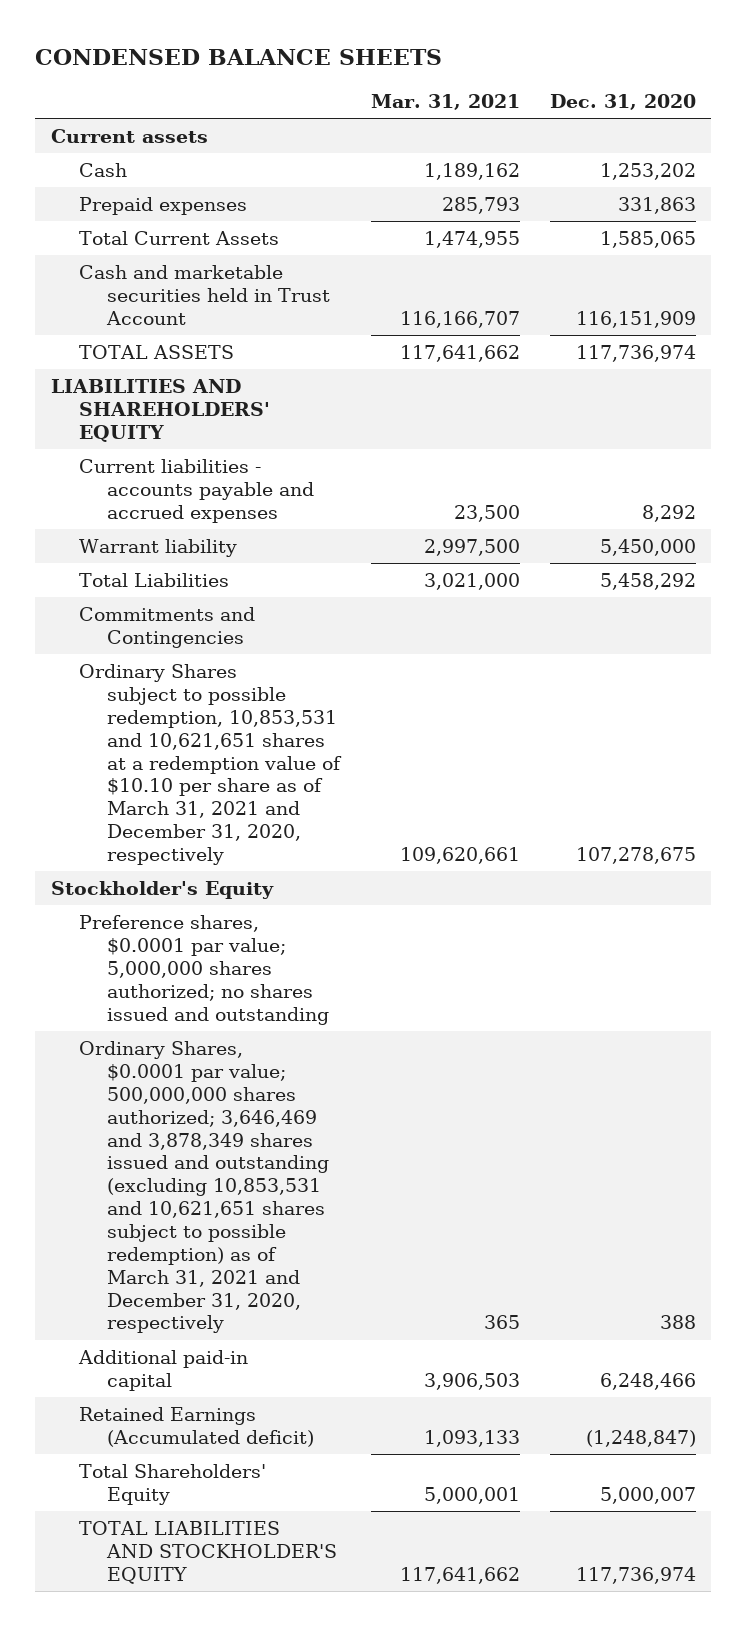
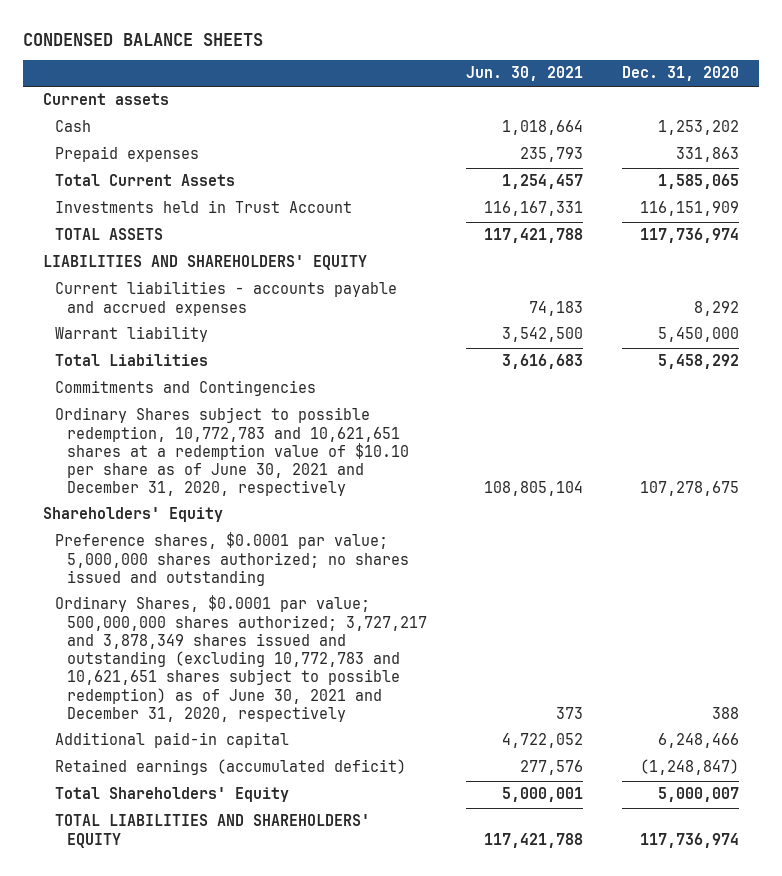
- | Mar. 31, 2021 | Dec. 31, 2020
+ | Jun. 30, 2021 | Dec. 31, 2020
- Cash and marketable securities held in Trust Account | 116,166,707 | 116,151,909
+ Investments held in Trust Account | 116,167,331 | 116,151,909
- Ordinary Shares subject to possible redemption, 10,853,531 and 10,621,651 shares at a redemption value of $10.10 per share as of March 31, 2021 and December 31, 2020, respectively | 109,620,661 | 107,278,675
- Stockholder's Equity
+ Ordinary Shares subject to possible redemption, 10,772,783 and 10,621,651 shares at a redemption value of $10.10 per share as of June 30, 2021 and December 31, 2020, respectively | 108,805,104 | 107,278,675
+ Shareholders' Equity
- Ordinary Shares, $0.0001 par value; 500,000,000 shares authorized; 3,646,469 and 3,878,349 shares issued and outstanding (excluding 10,853,531 and 10,621,651 shares subject to possible redemption) as of March 31, 2021 and December 31, 2020, respectively | 365 | 388
+ Ordinary Shares, $0.0001 par value; 500,000,000 shares authorized; 3,727,217 and 3,878,349 shares issued and outstanding (excluding 10,772,783 and 10,621,651 shares subject to possible redemption) as of June 30, 2021 and December 31, 2020, respectively | 373 | 388
- Retained Earnings (Accumulated deficit) | 1,093,133 | (1,248,847)
+ Retained earnings (accumulated deficit) | 277,576 | (1,248,847)
- TOTAL LIABILITIES AND STOCKHOLDER'S EQUITY | 117,641,662 | 117,736,974
+ TOTAL LIABILITIES AND SHAREHOLDERS' EQUITY | 117,421,788 | 117,736,974

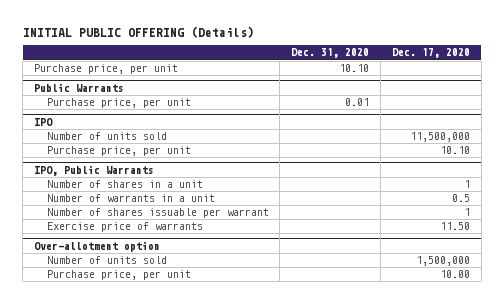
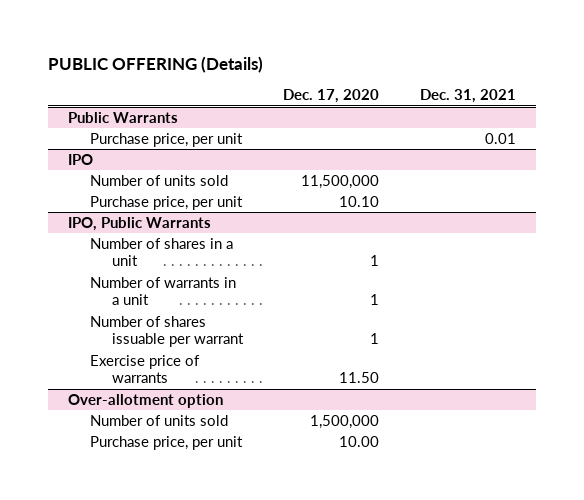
- INITIAL PUBLIC OFFERING (Details)
+ PUBLIC OFFERING (Details)
- | Dec. 31, 2020 | Dec. 17, 2020
+ | Dec. 17, 2020 | Dec. 31, 2021
- Purchase price, per unit | 10.10 |
@ IPO, Public Warrants
- Number of warrants in a unit | | 0.5
+ Number of warrants in a unit | 1 |

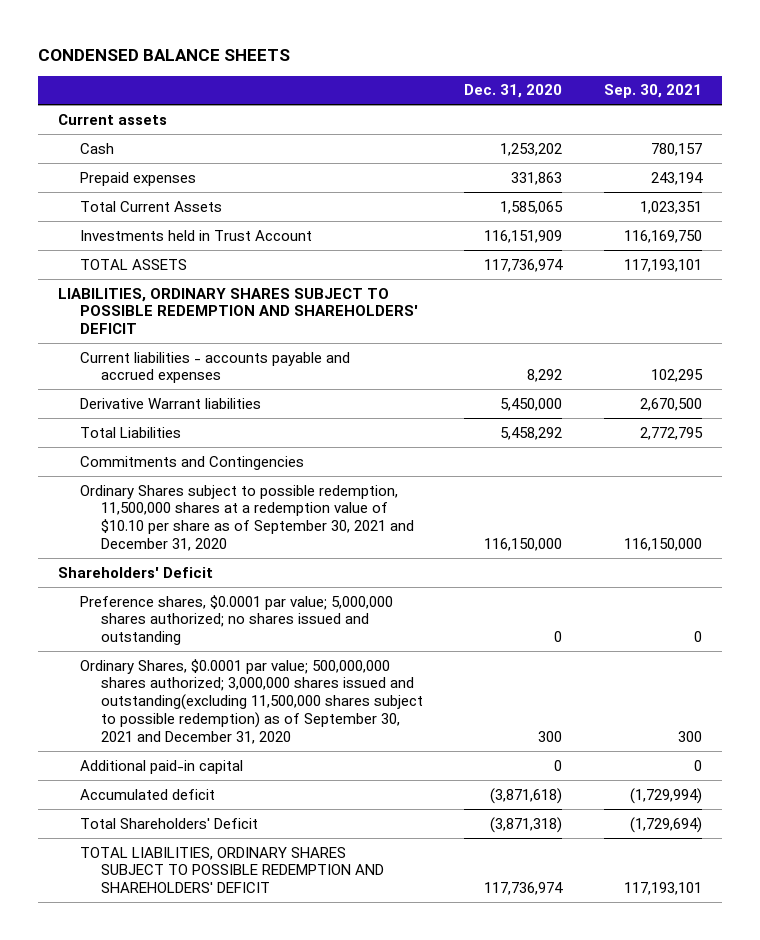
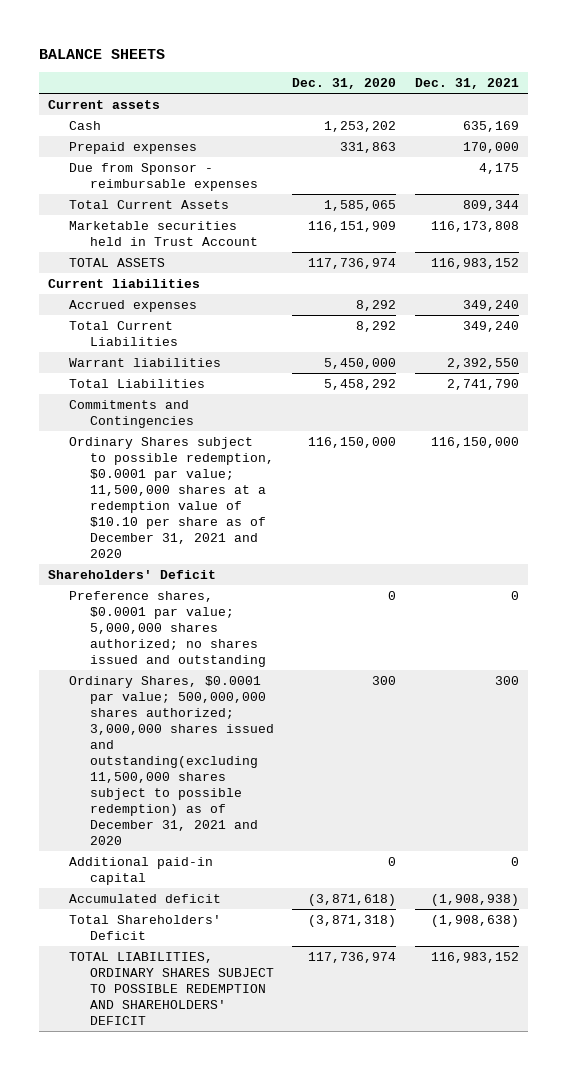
- CONDENSED BALANCE SHEETS
+ BALANCE SHEETS
- | Dec. 31, 2020 | Sep. 30, 2021
+ | Dec. 31, 2020 | Dec. 31, 2021
+ Due from Sponsor - reimbursable expenses | | 4,175
- Investments held in Trust Account | 116,151,909 | 116,169,750
+ Marketable securities held in Trust Account | 116,151,909 | 116,173,808
- LIABILITIES, ORDINARY SHARES SUBJECT TO POSSIBLE REDEMPTION AND SHAREHOLDERS' DEFICIT
- Current liabilities - accounts payable and accrued expenses | 8,292 | 102,295
- Derivative Warrant liabilities | 5,450,000 | 2,670,500
+ Current liabilities
+ Accrued expenses | 8,292 | 349,240
+ Total Current Liabilities | 8,292 | 349,240
+ Warrant liabilities | 5,450,000 | 2,392,550
- Ordinary Shares subject to possible redemption, 11,500,000 shares at a redemption value of $10.10 per share as of September 30, 2021 and December 31, 2020 | 116,150,000 | 116,150,000
+ Ordinary Shares subject to possible redemption, $0.0001 par value; 11,500,000 shares at a redemption value of $10.10 per share as of December 31, 2021 and 2020 | 116,150,000 | 116,150,000
- Ordinary Shares, $0.0001 par value; 500,000,000 shares authorized; 3,000,000 shares issued and outstanding(excluding 11,500,000 shares subject to possible redemption) as of September 30, 2021 and December 31, 2020 | 300 | 300
+ Ordinary Shares, $0.0001 par value; 500,000,000 shares authorized; 3,000,000 shares issued and outstanding(excluding 11,500,000 shares subject to possible redemption) as of December 31, 2021 and 2020 | 300 | 300

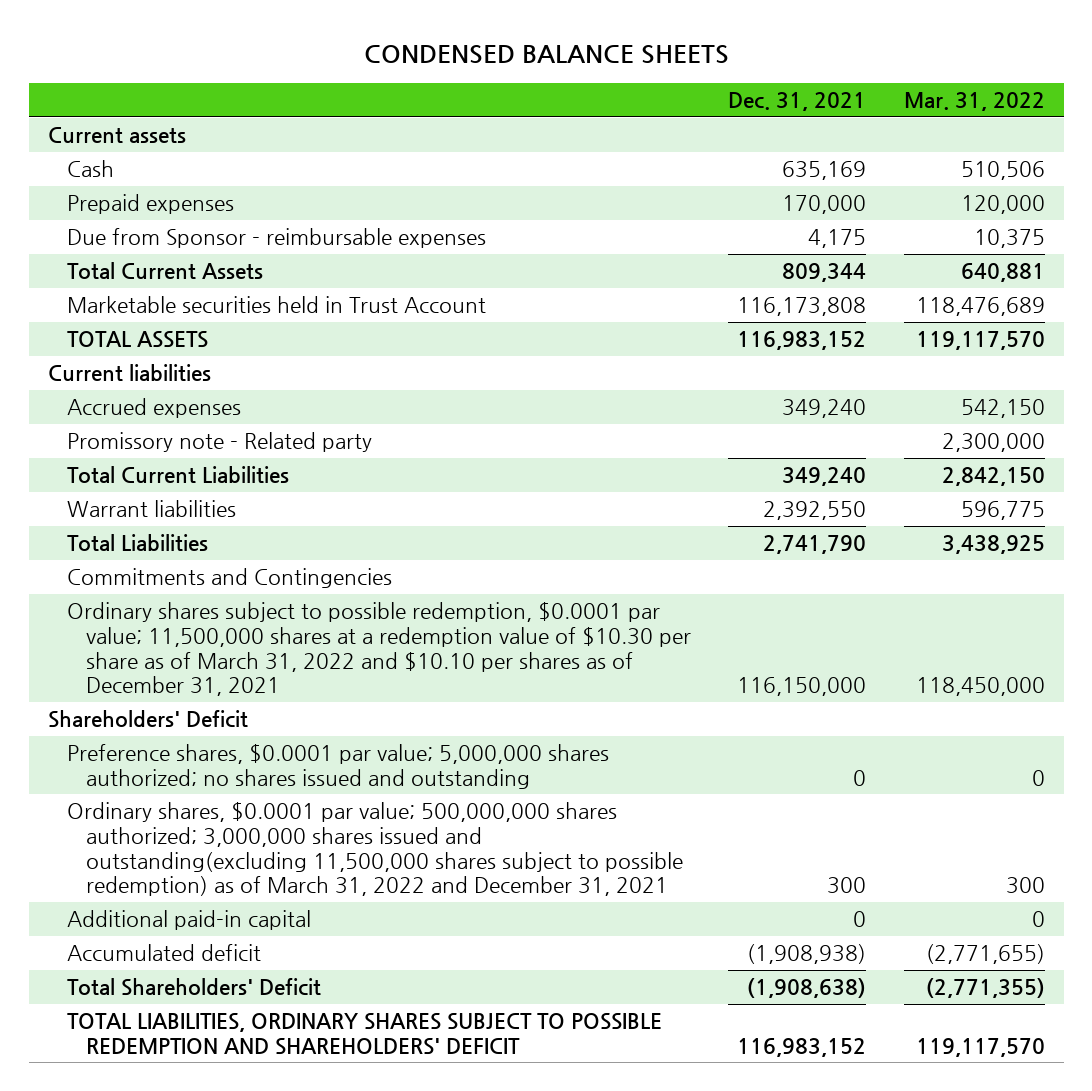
- BALANCE SHEETS
+ CONDENSED BALANCE SHEETS
- | Dec. 31, 2020 | Dec. 31, 2021
+ | Dec. 31, 2021 | Mar. 31, 2022
+ Promissory note - Related party | | 2,300,000
- Ordinary Shares subject to possible redemption, $0.0001 par value; 11,500,000 shares at a redemption value of $10.10 per share as of December 31, 2021 and 2020 | 116,150,000 | 116,150,000
+ Ordinary shares subject to possible redemption, $0.0001 par value; 11,500,000 shares at a redemption value of $10.30 per share as of March 31, 2022 and $10.10 per shares as of December 31, 2021 | 116,150,000 | 118,450,000
- Ordinary Shares, $0.0001 par value; 500,000,000 shares authorized; 3,000,000 shares issued and outstanding(excluding 11,500,000 shares subject to possible redemption) as of December 31, 2021 and 2020 | 300 | 300
+ Ordinary shares, $0.0001 par value; 500,000,000 shares authorized; 3,000,000 shares issued and outstanding(excluding 11,500,000 shares subject to possible redemption) as of March 31, 2022 and December 31, 2021 | 300 | 300

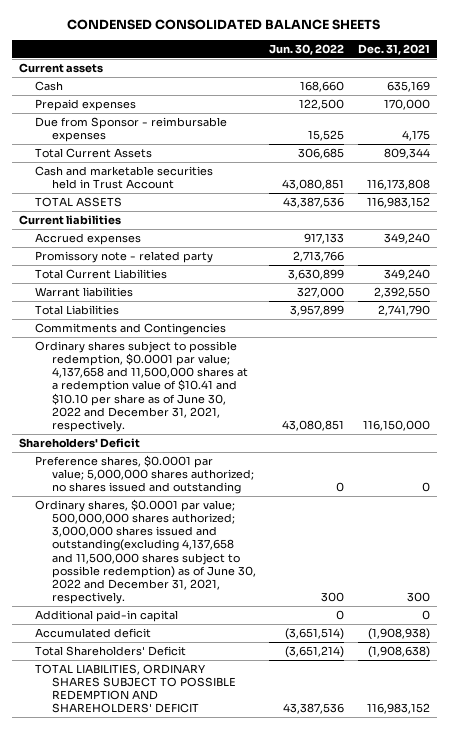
- CONDENSED BALANCE SHEETS
+ CONDENSED CONSOLIDATED BALANCE SHEETS
- | Dec. 31, 2021 | Mar. 31, 2022
+ | Jun. 30, 2022 | Dec. 31, 2021
- Marketable securities held in Trust Account | 116,173,808 | 118,476,689
+ Cash and marketable securities held in Trust Account | 43,080,851 | 116,173,808
- Promissory note - Related party | | 2,300,000
+ Promissory note - related party | 2,713,766 |
- Ordinary shares subject to possible redemption, $0.0001 par value; 11,500,000 shares at a redemption value of $10.30 per share as of March 31, 2022 and $10.10 per shares as of December 31, 2021 | 116,150,000 | 118,450,000
+ Ordinary shares subject to possible redemption, $0.0001 par value; 4,137,658 and 11,500,000 shares at a redemption value of $10.41 and $10.10 per share as of June 30, 2022 and December 31, 2021, respectively. | 43,080,851 | 116,150,000
- Ordinary shares, $0.0001 par value; 500,000,000 shares authorized; 3,000,000 shares issued and outstanding(excluding 11,500,000 shares subject to possible redemption) as of March 31, 2022 and December 31, 2021 | 300 | 300
+ Ordinary shares, $0.0001 par value; 500,000,000 shares authorized; 3,000,000 shares issued and outstanding(excluding 4,137,658 and 11,500,000 shares subject to possible redemption) as of June 30, 2022 and December 31, 2021, respectively. | 300 | 300

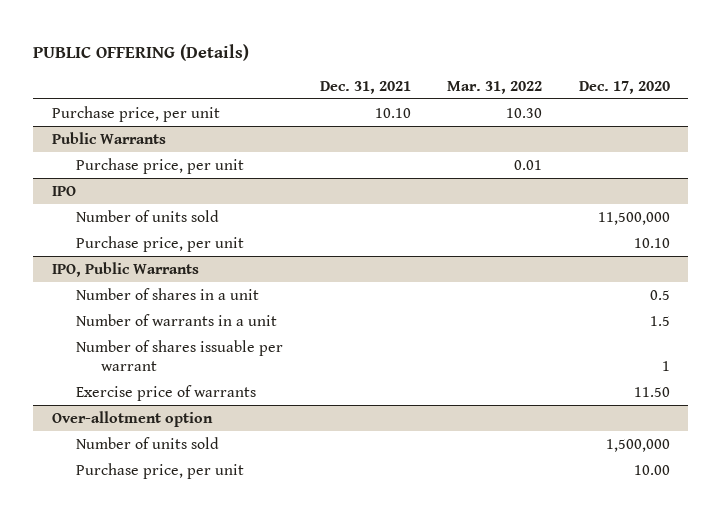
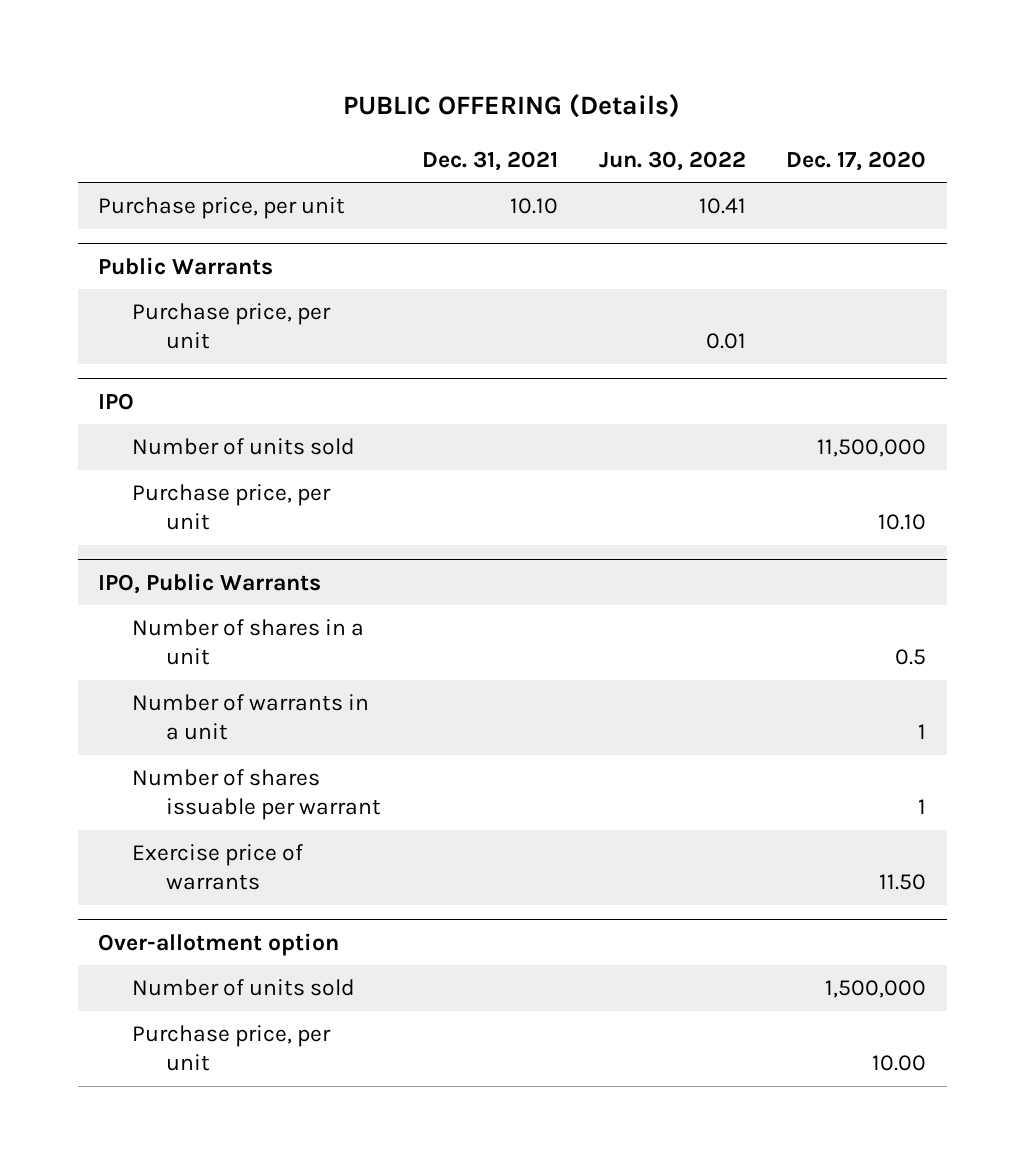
- | Dec. 31, 2021 | Mar. 31, 2022 | Dec. 17, 2020
+ | Dec. 31, 2021 | Jun. 30, 2022 | Dec. 17, 2020
@ IPO, Public Warrants
- Number of warrants in a unit | | | 1.5
+ Number of warrants in a unit | | | 1

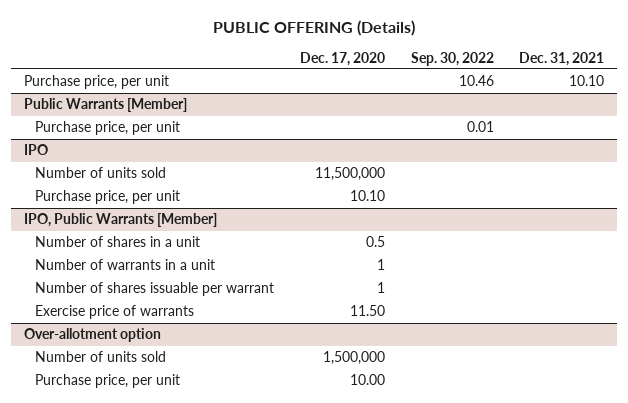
- | Dec. 31, 2021 | Jun. 30, 2022 | Dec. 17, 2020
+ | Dec. 17, 2020 | Sep. 30, 2022 | Dec. 31, 2021
- Public Warrants
+ Public Warrants [Member]
- IPO, Public Warrants
+ IPO, Public Warrants [Member]

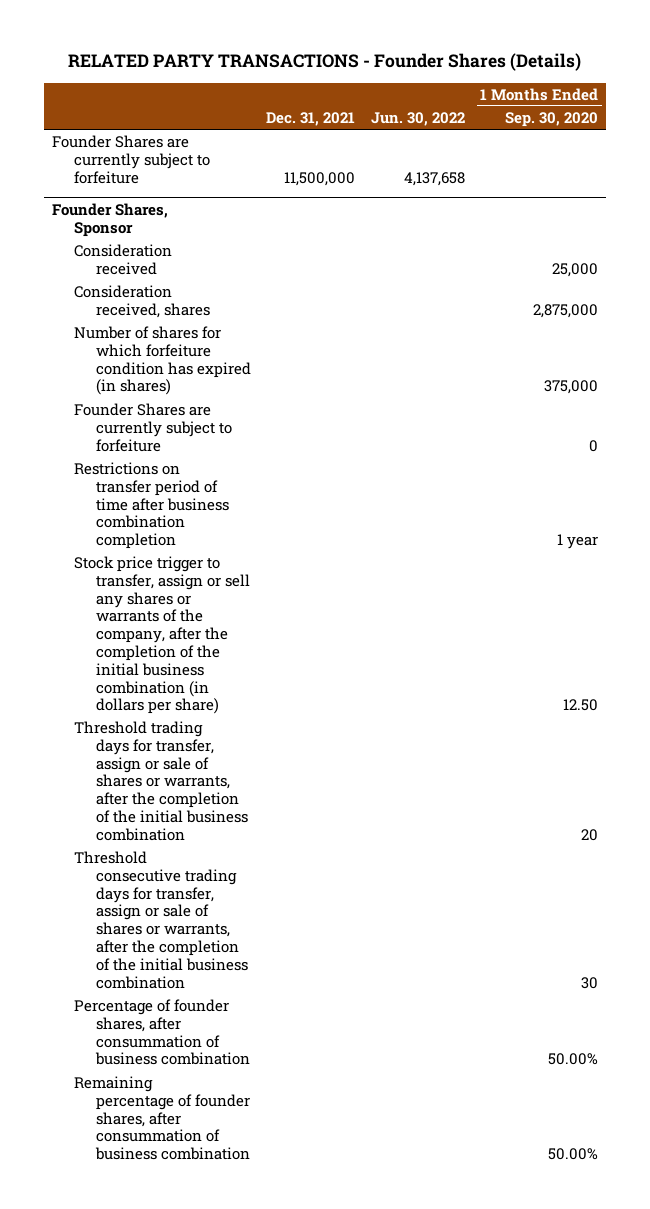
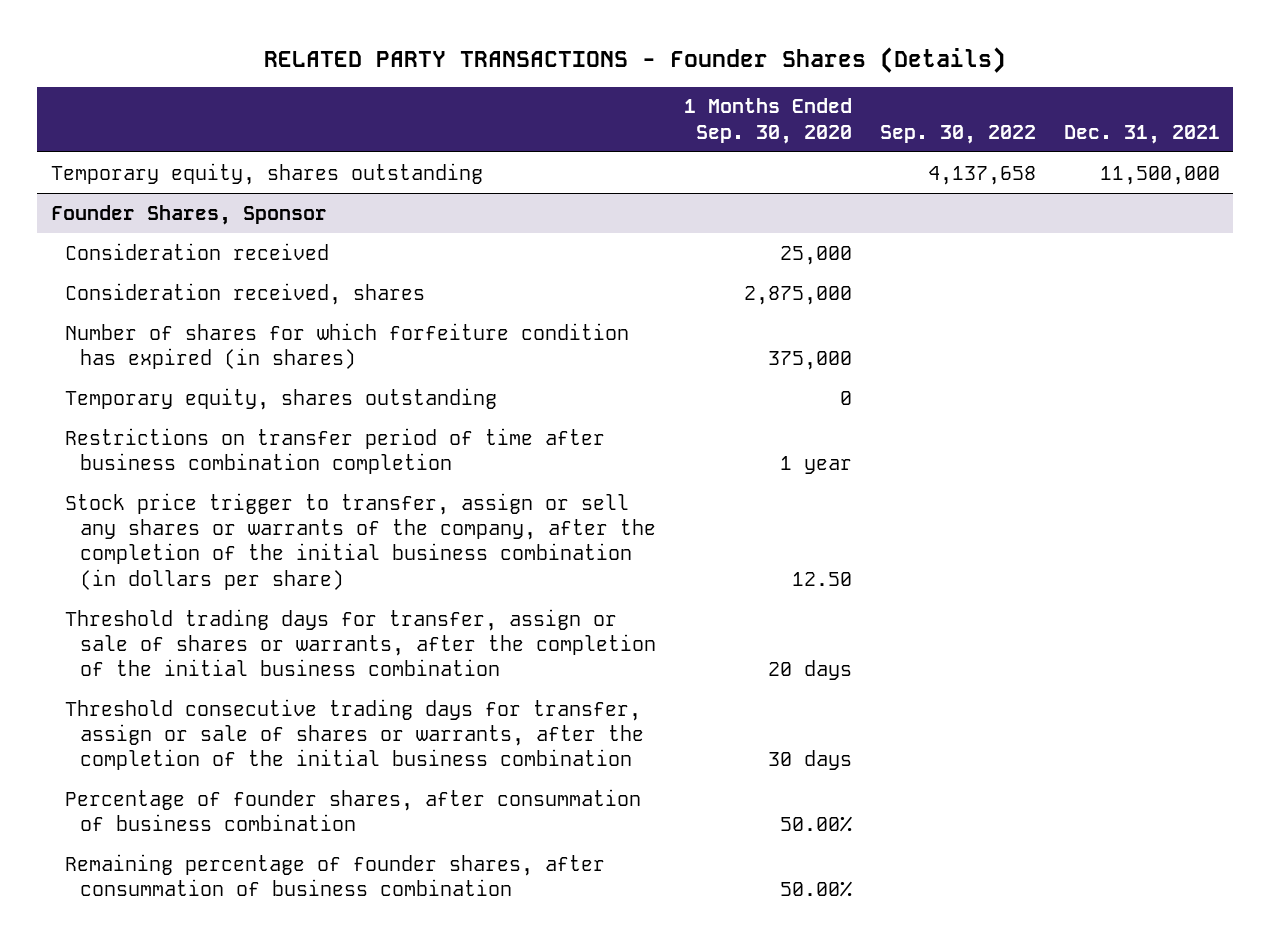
- | Dec. 31, 2021 | Jun. 30, 2022 | 1 Months Ended Sep. 30, 2020
+ | 1 Months Ended Sep. 30, 2020 | Sep. 30, 2022 | Dec. 31, 2021
- Founder Shares are currently subject to forfeiture | 11,500,000 | 4,137,658 |
+ Temporary equity, shares outstanding | | 4,137,658 | 11,500,000
@ Founder Shares, Sponsor
- Founder Shares are currently subject to forfeiture | | | 0
+ Temporary equity, shares outstanding | 0 | |
- Threshold trading days for transfer, assign or sale of shares or warrants, after the completion of the initial business combination | | | 20
- Threshold consecutive trading days for transfer, assign or sale of shares or warrants, after the completion of the initial business combination | | | 30
+ Threshold trading days for transfer, assign or sale of shares or warrants, after the completion of the initial business combination | 20 days | |
+ Threshold consecutive trading days for transfer, assign or sale of shares or warrants, after the completion of the initial business combination | 30 days | |

